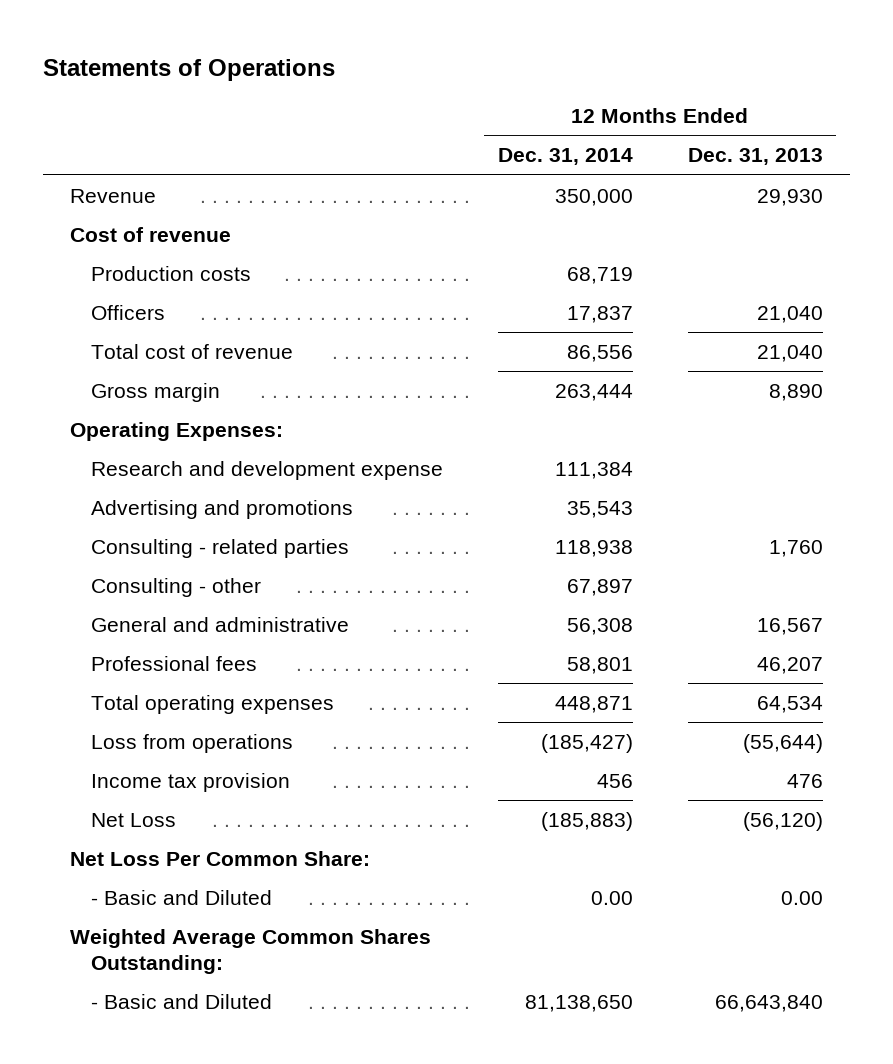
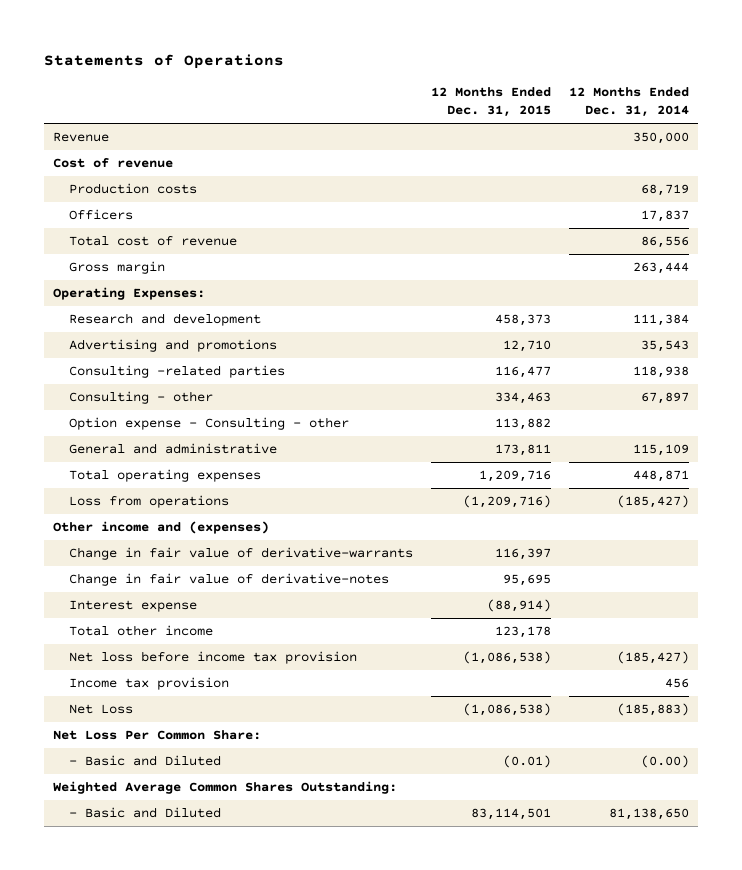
- | 12 Months Ended Dec. 31, 2014 | 12 Months Ended Dec. 31, 2013
+ | 12 Months Ended Dec. 31, 2015 | 12 Months Ended Dec. 31, 2014
- Research and development expense | 111,384 |
+ Research and development | 458,373 | 111,384
- Consulting - related parties | 118,938 | 1,760
+ Consulting -related parties | 116,477 | 118,938
- General and administrative | 56,308 | 16,567
- Professional fees | 58,801 | 46,207
+ Option expense - Consulting - other | 113,882 |
+ General and administrative | 173,811 | 115,109
+ Other income and (expenses)
+ Change in fair value of derivative-warrants | 116,397 |
+ Change in fair value of derivative-notes | 95,695 |
+ Interest expense | (88,914) |
+ Total other income | 123,178 |
+ Net loss before income tax provision | (1,086,538) | (185,427)
- - Basic and Diluted | 0.00 | 0.00
+ - Basic and Diluted | (0.01) | (0.00)

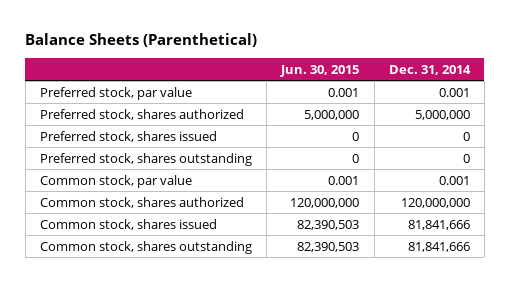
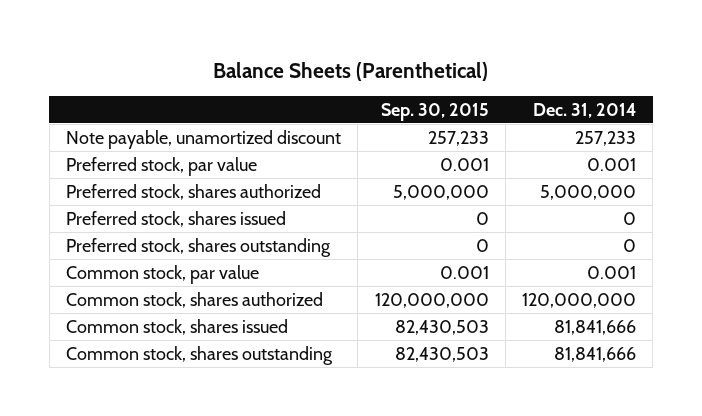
- | Jun. 30, 2015 | Dec. 31, 2014
+ | Sep. 30, 2015 | Dec. 31, 2014
+ Note payable, unamortized discount | 257,233 | 257,233

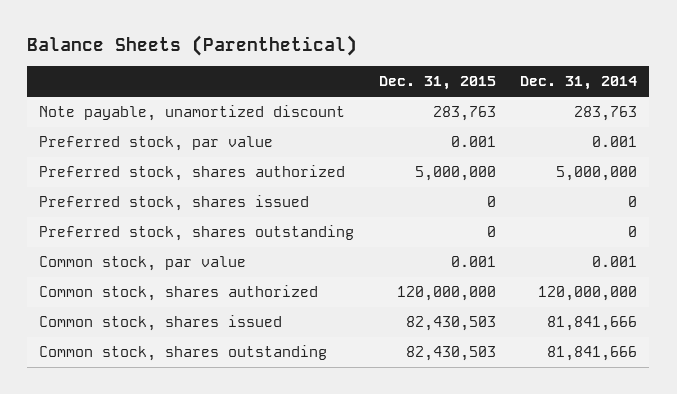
- | Sep. 30, 2015 | Dec. 31, 2014
+ | Dec. 31, 2015 | Dec. 31, 2014
- Note payable, unamortized discount | 257,233 | 257,233
+ Note payable, unamortized discount | 283,763 | 283,763

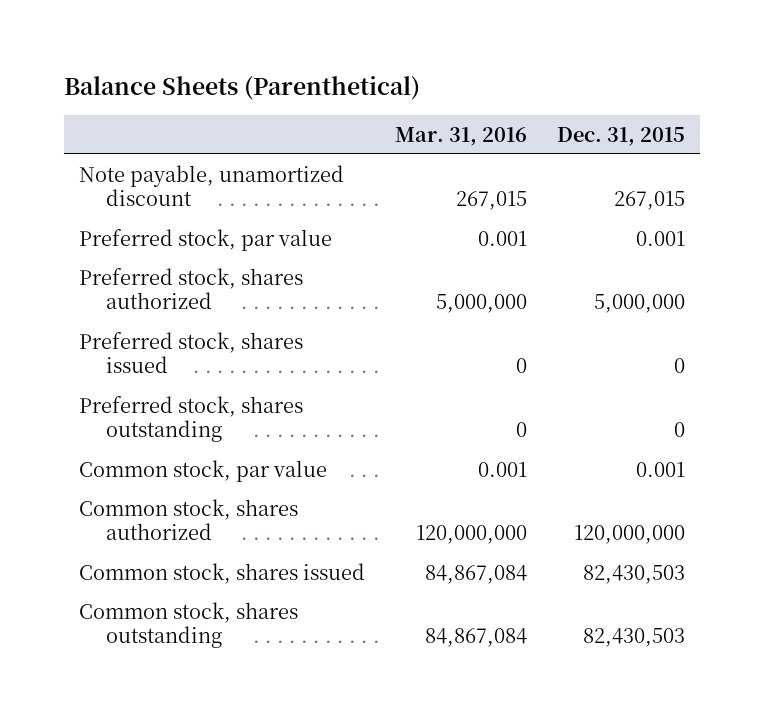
- | Dec. 31, 2015 | Dec. 31, 2014
+ | Mar. 31, 2016 | Dec. 31, 2015
- Note payable, unamortized discount | 283,763 | 283,763
+ Note payable, unamortized discount | 267,015 | 267,015

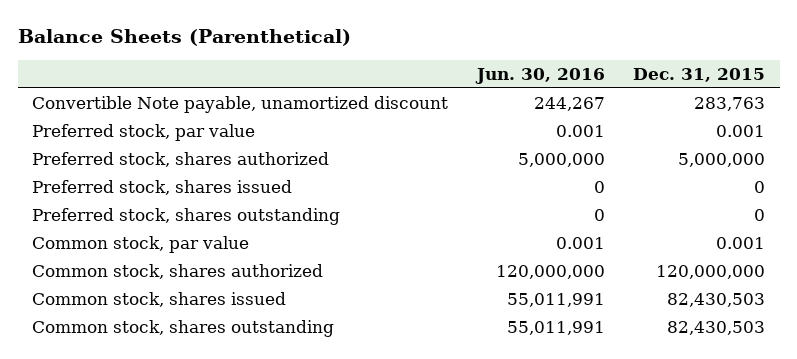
- | Mar. 31, 2016 | Dec. 31, 2015
+ | Jun. 30, 2016 | Dec. 31, 2015
- Note payable, unamortized discount | 267,015 | 267,015
+ Convertible Note payable, unamortized discount | 244,267 | 283,763

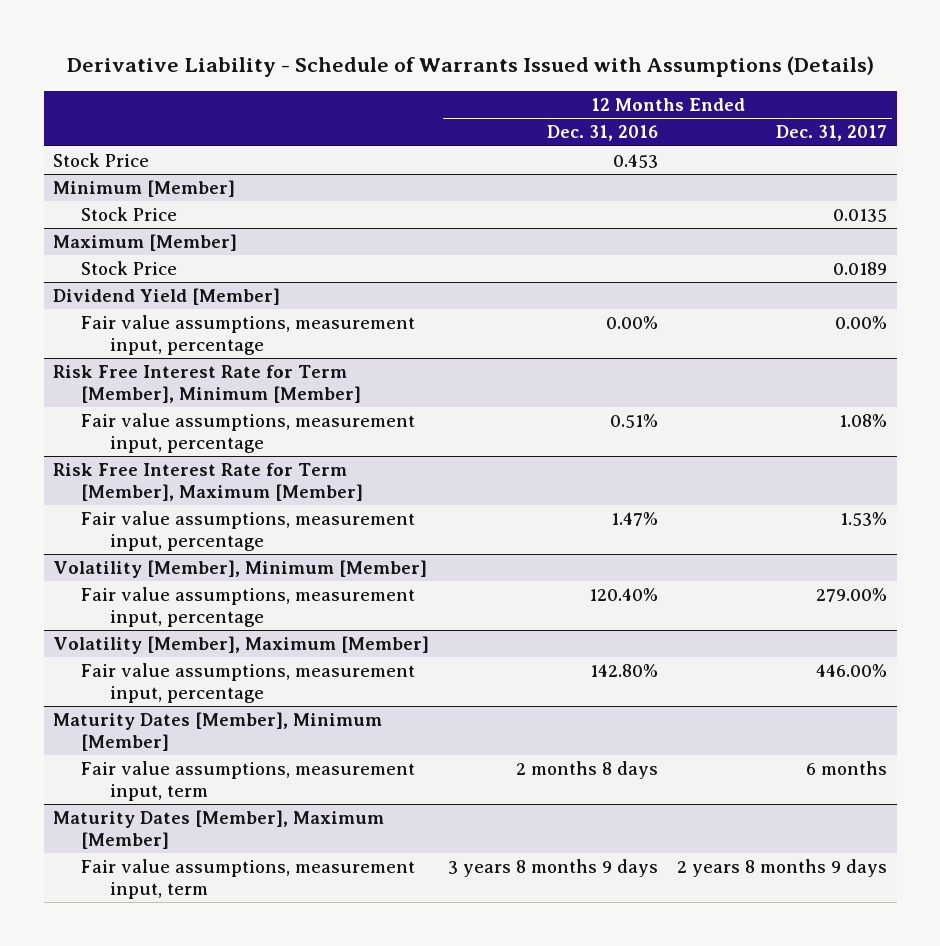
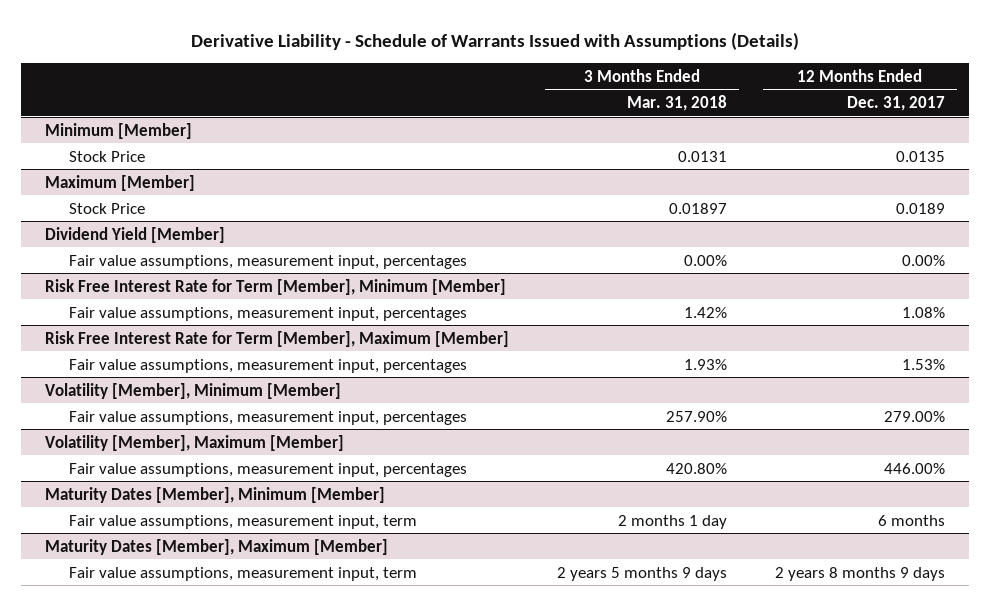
- | 12 Months Ended Dec. 31, 2016 | 12 Months Ended Dec. 31, 2017
+ | 3 Months Ended Mar. 31, 2018 | 12 Months Ended Dec. 31, 2017
- Stock Price | 0.453 |
@ Dividend Yield [Member]
- Fair value assumptions, measurement input, percentage | 0.00% | 0.00%
+ Fair value assumptions, measurement input, percentages | 0.00% | 0.00%
@ Risk Free Interest Rate for Term [Member], Minimum [Member]
- Fair value assumptions, measurement input, percentage | 0.51% | 1.08%
+ Fair value assumptions, measurement input, percentages | 1.42% | 1.08%
@ Risk Free Interest Rate for Term [Member], Maximum [Member]
- Fair value assumptions, measurement input, percentage | 1.47% | 1.53%
+ Fair value assumptions, measurement input, percentages | 1.93% | 1.53%
@ Volatility [Member], Minimum [Member]
- Fair value assumptions, measurement input, percentage | 120.40% | 279.00%
+ Fair value assumptions, measurement input, percentages | 257.90% | 279.00%
@ Volatility [Member], Maximum [Member]
- Fair value assumptions, measurement input, percentage | 142.80% | 446.00%
+ Fair value assumptions, measurement input, percentages | 420.80% | 446.00%

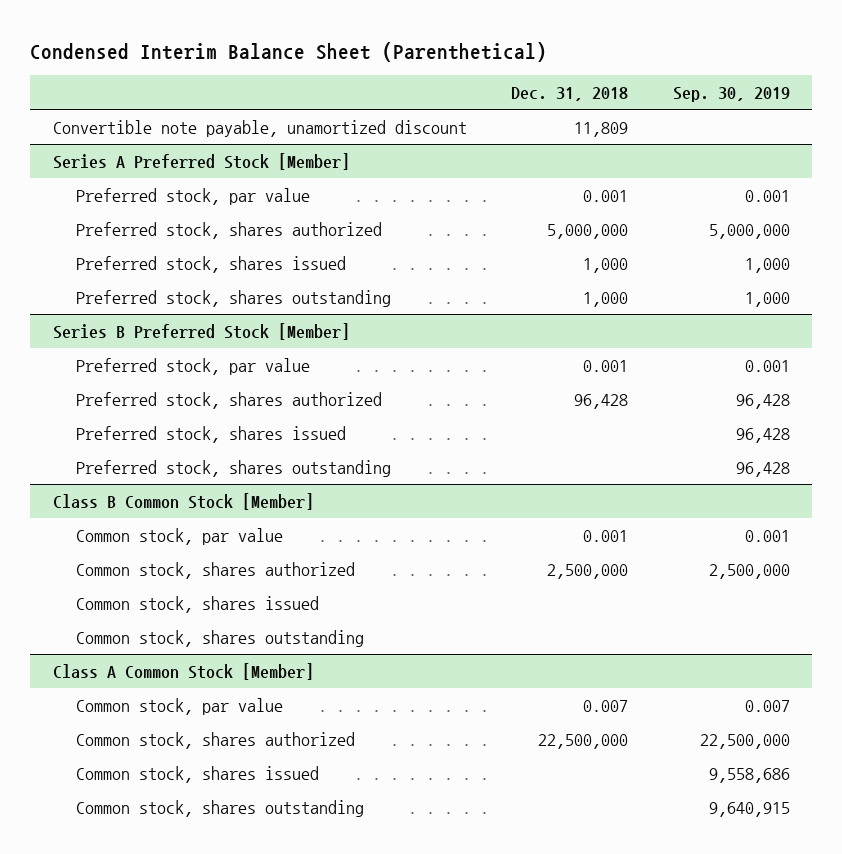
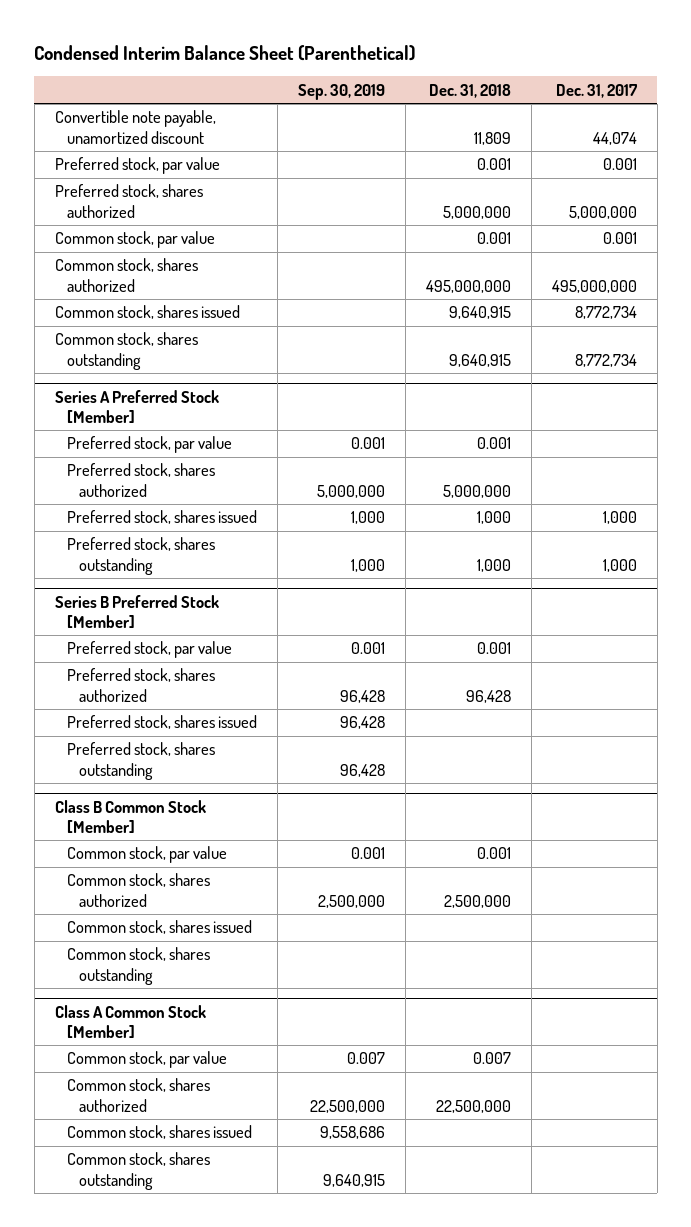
- | Dec. 31, 2018 | Sep. 30, 2019
+ | Sep. 30, 2019 | Dec. 31, 2018 | Dec. 31, 2017
+ Preferred stock, par value | | 0.001 | 0.001
+ Preferred stock, shares authorized | | 5,000,000 | 5,000,000
+ Common stock, par value | | 0.001 | 0.001
+ Common stock, shares authorized | | 495,000,000 | 495,000,000
+ Common stock, shares issued | | 9,640,915 | 8,772,734
+ Common stock, shares outstanding | | 9,640,915 | 8,772,734

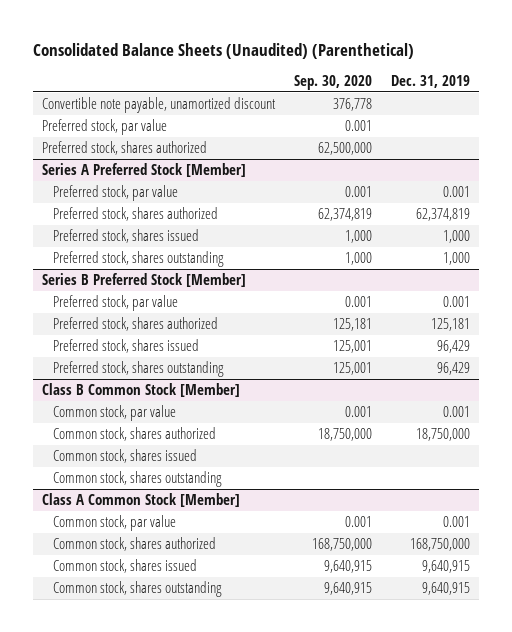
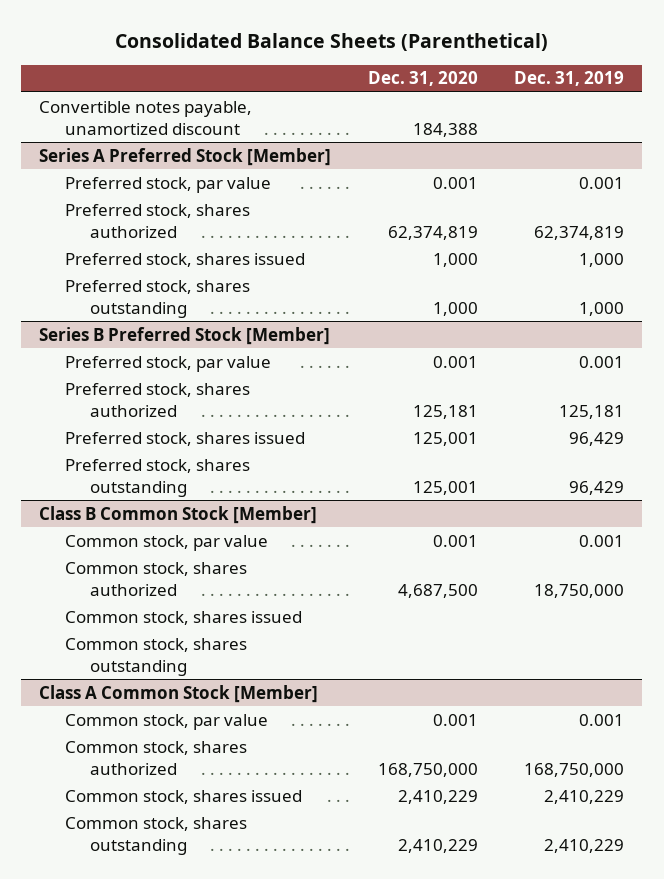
- Consolidated Balance Sheets (Unaudited) (Parenthetical)
+ Consolidated Balance Sheets (Parenthetical)
- | Sep. 30, 2020 | Dec. 31, 2019
+ | Dec. 31, 2020 | Dec. 31, 2019
- Convertible note payable, unamortized discount | 376,778 |
- Preferred stock, par value | 0.001 |
- Preferred stock, shares authorized | 62,500,000 |
+ Convertible notes payable, unamortized discount | 184,388 |
@ Class A Common Stock [Member]
- Common stock, shares issued | 9,640,915 | 9,640,915
- Common stock, shares outstanding | 9,640,915 | 9,640,915
+ Common stock, shares issued | 2,410,229 | 2,410,229
+ Common stock, shares outstanding | 2,410,229 | 2,410,229

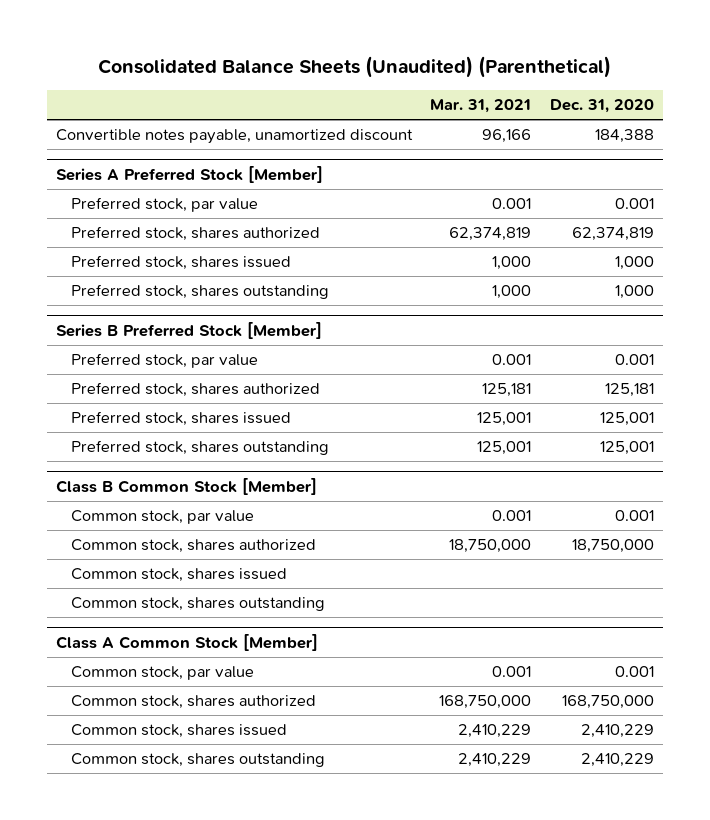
- Consolidated Balance Sheets (Parenthetical)
+ Consolidated Balance Sheets (Unaudited) (Parenthetical)
- | Dec. 31, 2020 | Dec. 31, 2019
+ | Mar. 31, 2021 | Dec. 31, 2020
@ Class B Common Stock [Member]
- Common stock, shares authorized | 4,687,500 | 18,750,000
+ Common stock, shares authorized | 18,750,000 | 18,750,000

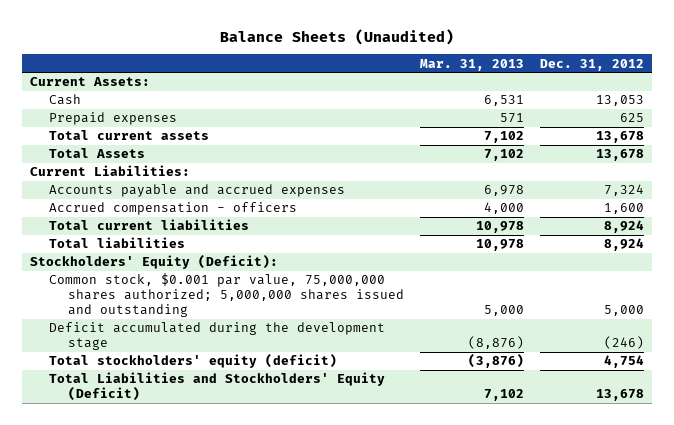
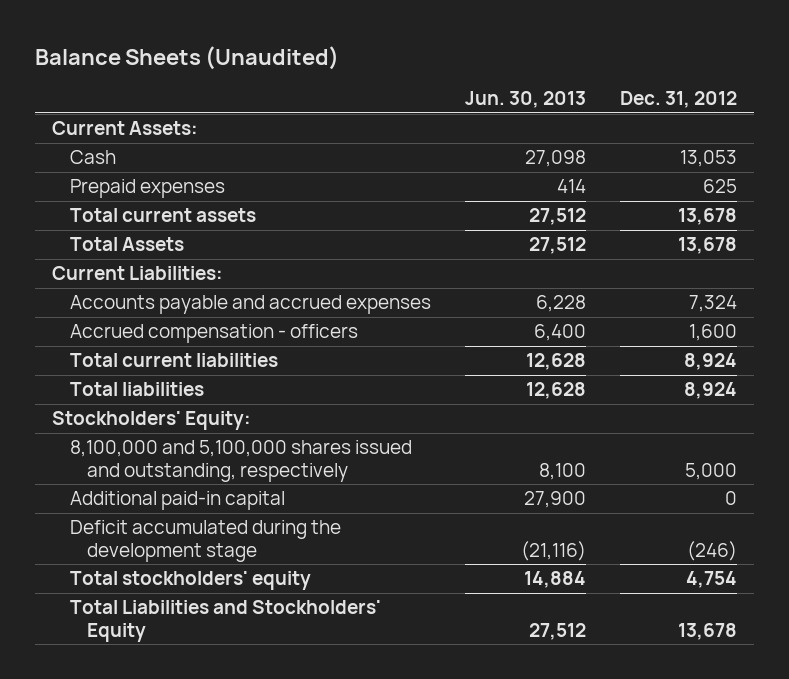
- | Mar. 31, 2013 | Dec. 31, 2012
+ | Jun. 30, 2013 | Dec. 31, 2012
- Stockholders' Equity (Deficit):
- Common stock, $0.001 par value, 75,000,000 shares authorized; 5,000,000 shares issued and outstanding | 5,000 | 5,000
+ Stockholders' Equity:
+ 8,100,000 and 5,100,000 shares issued and outstanding, respectively | 8,100 | 5,000
+ Additional paid-in capital | 27,900 | 0
- Total stockholders' equity (deficit) | (3,876) | 4,754
- Total Liabilities and Stockholders' Equity (Deficit) | 7,102 | 13,678
+ Total stockholders' equity | 14,884 | 4,754
+ Total Liabilities and Stockholders' Equity | 27,512 | 13,678

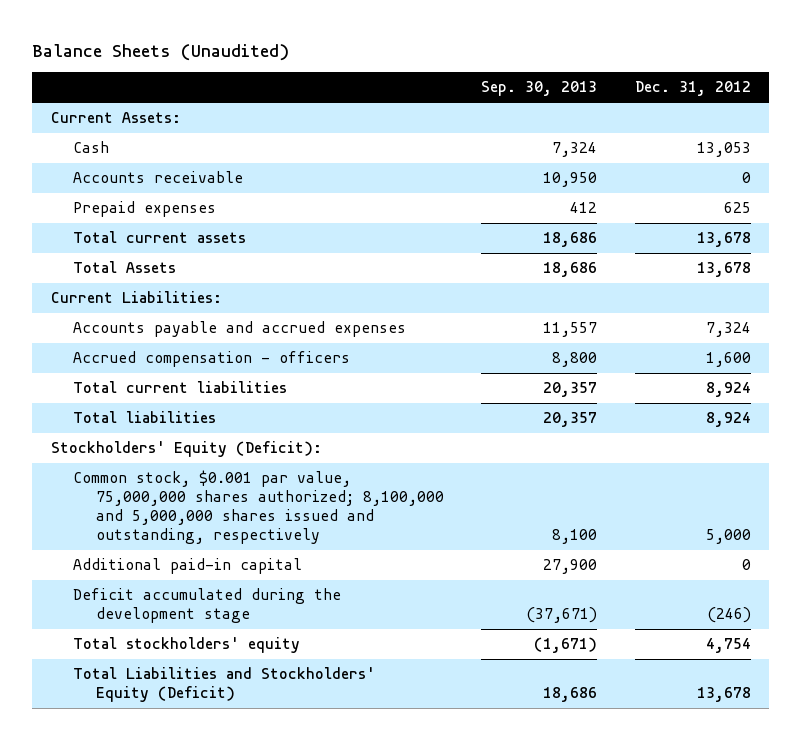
- | Jun. 30, 2013 | Dec. 31, 2012
+ | Sep. 30, 2013 | Dec. 31, 2012
+ Accounts receivable | 10,950 | 0
- Stockholders' Equity:
- 8,100,000 and 5,100,000 shares issued and outstanding, respectively | 8,100 | 5,000
+ Stockholders' Equity (Deficit):
+ Common stock, $0.001 par value, 75,000,000 shares authorized; 8,100,000 and 5,000,000 shares issued and outstanding, respectively | 8,100 | 5,000
- Total Liabilities and Stockholders' Equity | 27,512 | 13,678
+ Total Liabilities and Stockholders' Equity (Deficit) | 18,686 | 13,678

